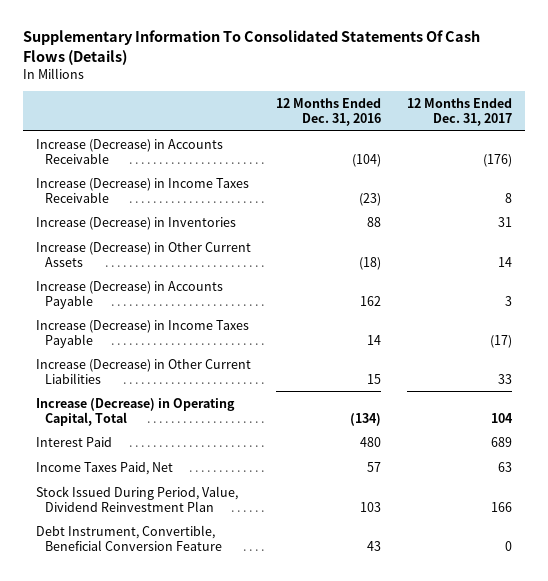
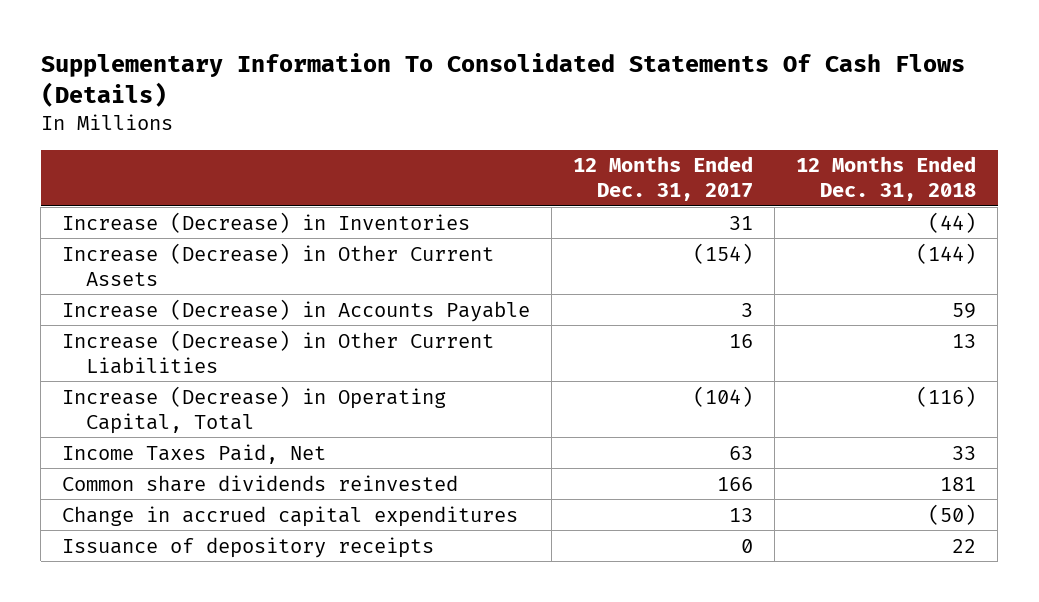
- | 12 Months Ended Dec. 31, 2016 | 12 Months Ended Dec. 31, 2017
+ | 12 Months Ended Dec. 31, 2017 | 12 Months Ended Dec. 31, 2018
- Increase (Decrease) in Accounts Receivable | (104) | (176)
- Increase (Decrease) in Income Taxes Receivable | (23) | 8
- Increase (Decrease) in Other Current Assets | (18) | 14
+ Increase (Decrease) in Other Current Assets | (154) | (144)
- Increase (Decrease) in Income Taxes Payable | 14 | (17)
- Increase (Decrease) in Other Current Liabilities | 15 | 33
- Increase (Decrease) in Operating Capital, Total | (134) | 104
- Interest Paid | 480 | 689
+ Increase (Decrease) in Other Current Liabilities | 16 | 13
+ Increase (Decrease) in Operating Capital, Total | (104) | (116)
- Stock Issued During Period, Value, Dividend Reinvestment Plan | 103 | 166
- Debt Instrument, Convertible, Beneficial Conversion Feature | 43 | 0
+ Common share dividends reinvested | 166 | 181
+ Change in accrued capital expenditures | 13 | (50)
+ Issuance of depository receipts | 0 | 22

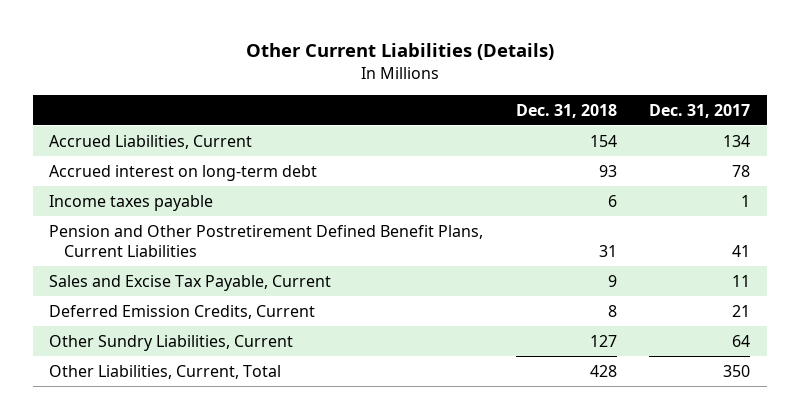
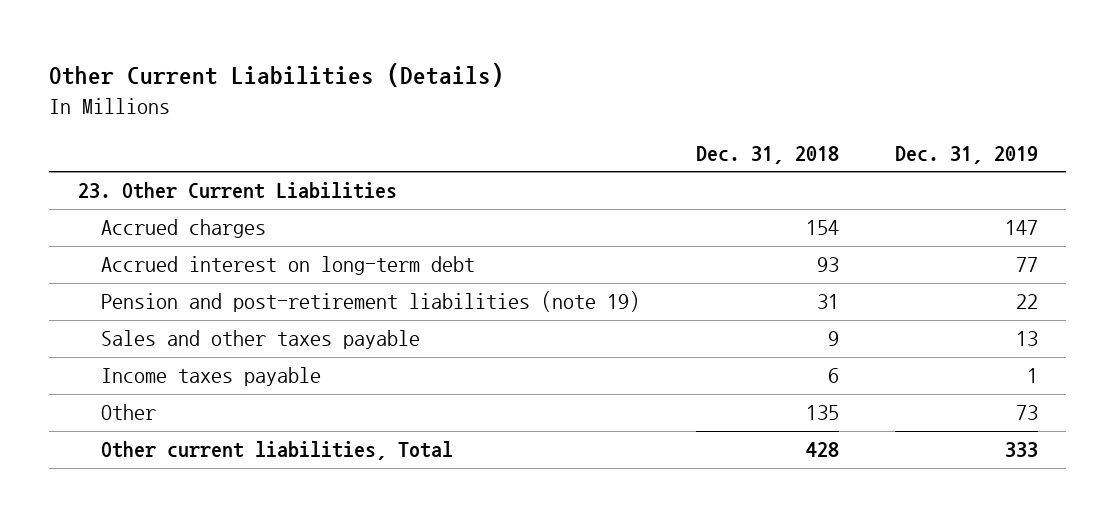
- | Dec. 31, 2018 | Dec. 31, 2017
+ | Dec. 31, 2018 | Dec. 31, 2019
- Accrued Liabilities, Current | 154 | 134
+ 23. Other Current Liabilities
+ Accrued charges | 154 | 147
+ Pension and post-retirement liabilities (note 19) | 31 | 22
+ Sales and other taxes payable | 9 | 13
- Pension and Other Postretirement Defined Benefit Plans, Current Liabilities | 31 | 41
- Sales and Excise Tax Payable, Current | 9 | 11
- Deferred Emission Credits, Current | 8 | 21
- Other Sundry Liabilities, Current | 127 | 64
- Other Liabilities, Current, Total | 428 | 350
+ Other | 135 | 73
+ Other current liabilities, Total | 428 | 333

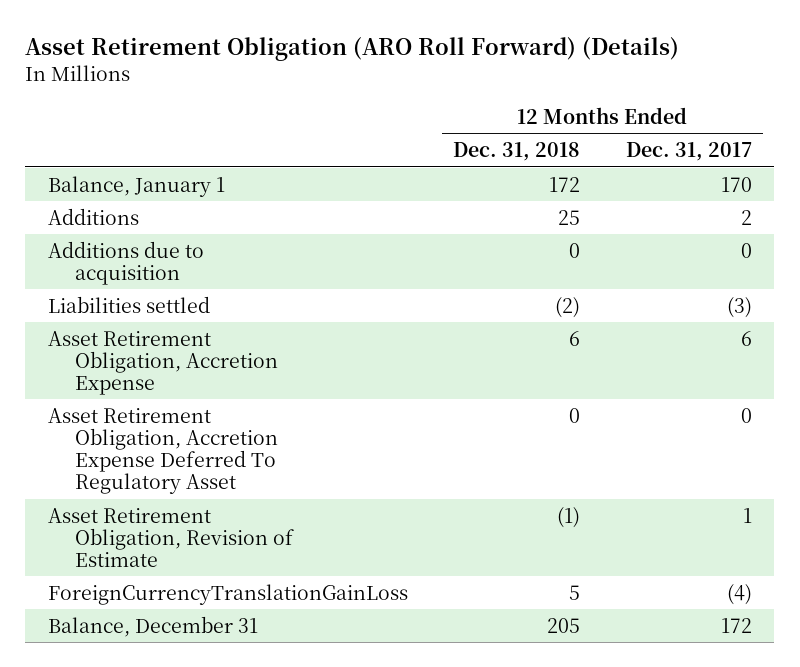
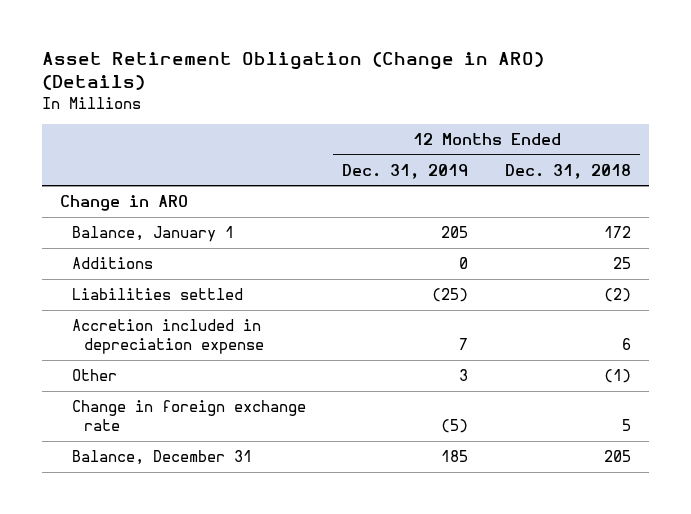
- Asset Retirement Obligation (ARO Roll Forward) (Details)
+ Asset Retirement Obligation (Change in ARO) (Details)
- | 12 Months Ended Dec. 31, 2018 | 12 Months Ended Dec. 31, 2017
+ | 12 Months Ended Dec. 31, 2019 | 12 Months Ended Dec. 31, 2018
+ Change in ARO
- Additions due to acquisition | 0 | 0
- Asset Retirement Obligation, Accretion Expense | 6 | 6
- Asset Retirement Obligation, Accretion Expense Deferred To Regulatory Asset | 0 | 0
- Asset Retirement Obligation, Revision of Estimate | (1) | 1
- ForeignCurrencyTranslationGainLoss | 5 | (4)
+ Accretion included in depreciation expense | 7 | 6
+ Other | 3 | (1)
+ Change in foreign exchange rate | (5) | 5

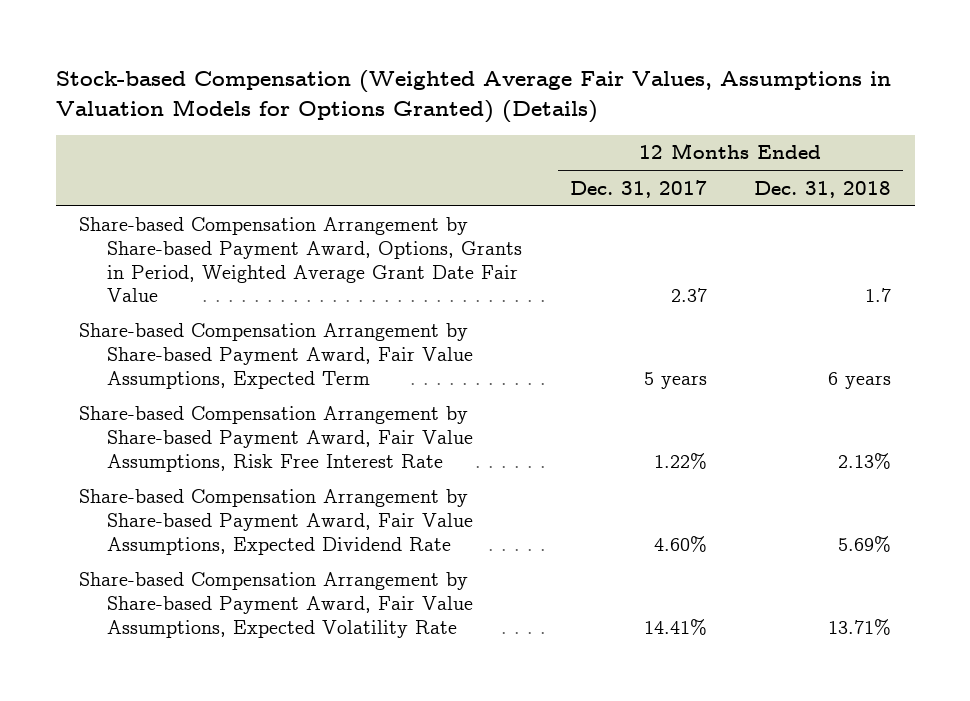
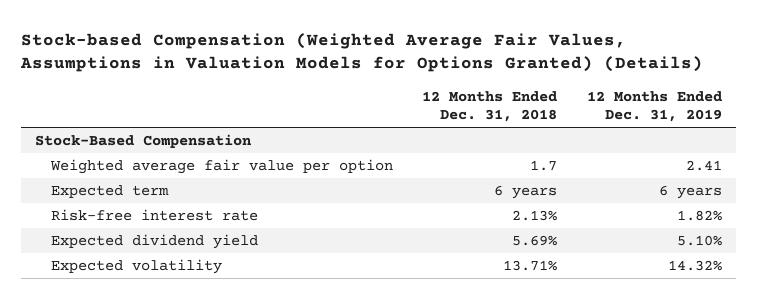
- | 12 Months Ended Dec. 31, 2017 | 12 Months Ended Dec. 31, 2018
+ | 12 Months Ended Dec. 31, 2018 | 12 Months Ended Dec. 31, 2019
- Share-based Compensation Arrangement by Share-based Payment Award, Options, Grants in Period, Weighted Average Grant Date Fair Value | 2.37 | 1.7
- Share-based Compensation Arrangement by Share-based Payment Award, Fair Value Assumptions, Expected Term | 5 years | 6 years
- Share-based Compensation Arrangement by Share-based Payment Award, Fair Value Assumptions, Risk Free Interest Rate | 1.22% | 2.13%
- Share-based Compensation Arrangement by Share-based Payment Award, Fair Value Assumptions, Expected Dividend Rate | 4.60% | 5.69%
- Share-based Compensation Arrangement by Share-based Payment Award, Fair Value Assumptions, Expected Volatility Rate | 14.41% | 13.71%
+ Stock-Based Compensation
+ Weighted average fair value per option | 1.7 | 2.41
+ Expected term | 6 years | 6 years
+ Risk-free interest rate | 2.13% | 1.82%
+ Expected dividend yield | 5.69% | 5.10%
+ Expected volatility | 13.71% | 14.32%

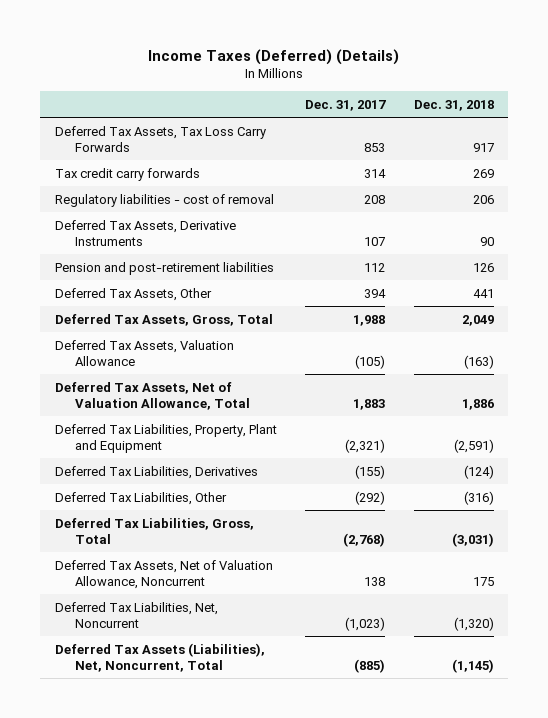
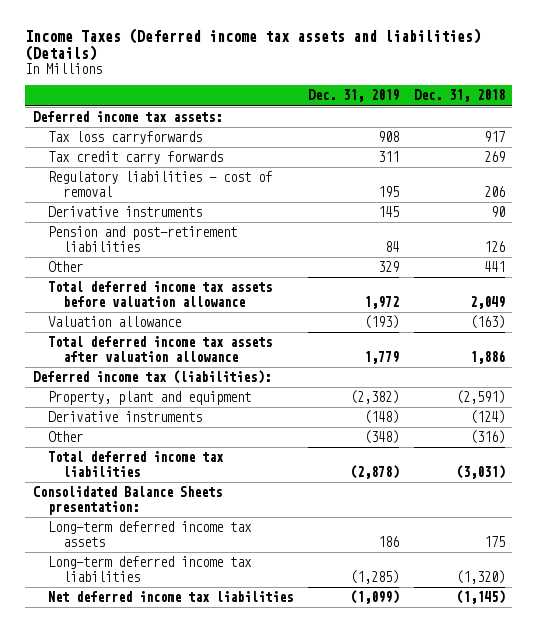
- Income Taxes (Deferred) (Details)
+ Income Taxes (Deferred income tax assets and liabilities) (Details)
- | Dec. 31, 2017 | Dec. 31, 2018
+ | Dec. 31, 2019 | Dec. 31, 2018
- Deferred Tax Assets, Tax Loss Carry Forwards | 853 | 917
+ Deferred income tax assets:
+ Tax loss carryforwards | 908 | 917
- Deferred Tax Assets, Derivative Instruments | 107 | 90
+ Derivative instruments | 145 | 90
- Deferred Tax Assets, Other | 394 | 441
- Deferred Tax Assets, Gross, Total | 1,988 | 2,049
- Deferred Tax Assets, Valuation Allowance | (105) | (163)
- Deferred Tax Assets, Net of Valuation Allowance, Total | 1,883 | 1,886
- Deferred Tax Liabilities, Property, Plant and Equipment | (2,321) | (2,591)
- Deferred Tax Liabilities, Derivatives | (155) | (124)
- Deferred Tax Liabilities, Other | (292) | (316)
- Deferred Tax Liabilities, Gross, Total | (2,768) | (3,031)
- Deferred Tax Assets, Net of Valuation Allowance, Noncurrent | 138 | 175
- Deferred Tax Liabilities, Net, Noncurrent | (1,023) | (1,320)
- Deferred Tax Assets (Liabilities), Net, Noncurrent, Total | (885) | (1,145)
+ Other | 329 | 441
+ Total deferred income tax assets before valuation allowance | 1,972 | 2,049
+ Valuation allowance | (193) | (163)
+ Total deferred income tax assets after valuation allowance | 1,779 | 1,886
+ Deferred income tax (liabilities):
+ Property, plant and equipment | (2,382) | (2,591)
+ Derivative instruments | (148) | (124)
+ Other | (348) | (316)
+ Total deferred income tax liabilities | (2,878) | (3,031)
+ Consolidated Balance Sheets presentation:
+ Long-term deferred income tax assets | 186 | 175
+ Long-term deferred income tax liabilities | (1,285) | (1,320)
+ Net deferred income tax liabilities | (1,099) | (1,145)

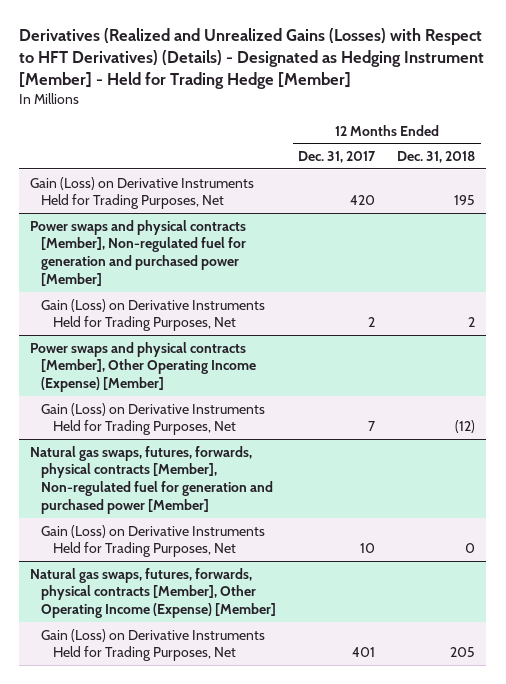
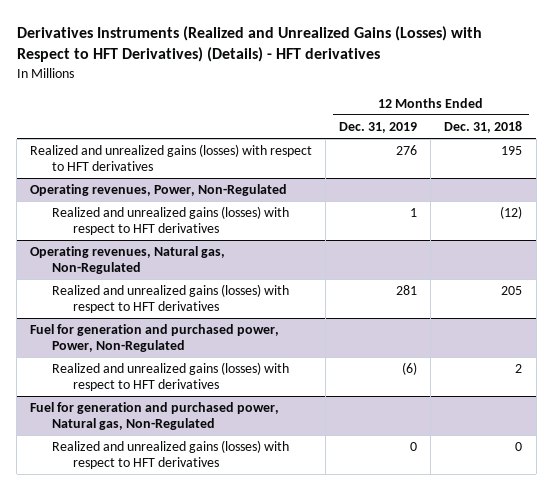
- Derivatives (Realized and Unrealized Gains (Losses) with Respect to HFT Derivatives) (Details) - Designated as Hedging Instrument [Member] - Held for Trading Hedge [Member]
+ Derivatives Instruments (Realized and Unrealized Gains (Losses) with Respect to HFT Derivatives) (Details) - HFT derivatives
- | 12 Months Ended Dec. 31, 2017 | 12 Months Ended Dec. 31, 2018
+ | 12 Months Ended Dec. 31, 2019 | 12 Months Ended Dec. 31, 2018
- Gain (Loss) on Derivative Instruments Held for Trading Purposes, Net | 420 | 195
- Power swaps and physical contracts [Member], Non-regulated fuel for generation and purchased power [Member]
- Gain (Loss) on Derivative Instruments Held for Trading Purposes, Net | 2 | 2
- Power swaps and physical contracts [Member], Other Operating Income (Expense) [Member]
- Gain (Loss) on Derivative Instruments Held for Trading Purposes, Net | 7 | (12)
- Natural gas swaps, futures, forwards, physical contracts [Member], Non-regulated fuel for generation and purchased power [Member]
- Gain (Loss) on Derivative Instruments Held for Trading Purposes, Net | 10 | 0
- Natural gas swaps, futures, forwards, physical contracts [Member], Other Operating Income (Expense) [Member]
- Gain (Loss) on Derivative Instruments Held for Trading Purposes, Net | 401 | 205
+ Realized and unrealized gains (losses) with respect to HFT derivatives | 276 | 195
+ Operating revenues, Power, Non-Regulated
+ Realized and unrealized gains (losses) with respect to HFT derivatives | 1 | (12)
+ Operating revenues, Natural gas, Non-Regulated
+ Realized and unrealized gains (losses) with respect to HFT derivatives | 281 | 205
+ Fuel for generation and purchased power, Power, Non-Regulated
+ Realized and unrealized gains (losses) with respect to HFT derivatives | (6) | 2
+ Fuel for generation and purchased power, Natural gas, Non-Regulated
+ Realized and unrealized gains (losses) with respect to HFT derivatives | 0 | 0

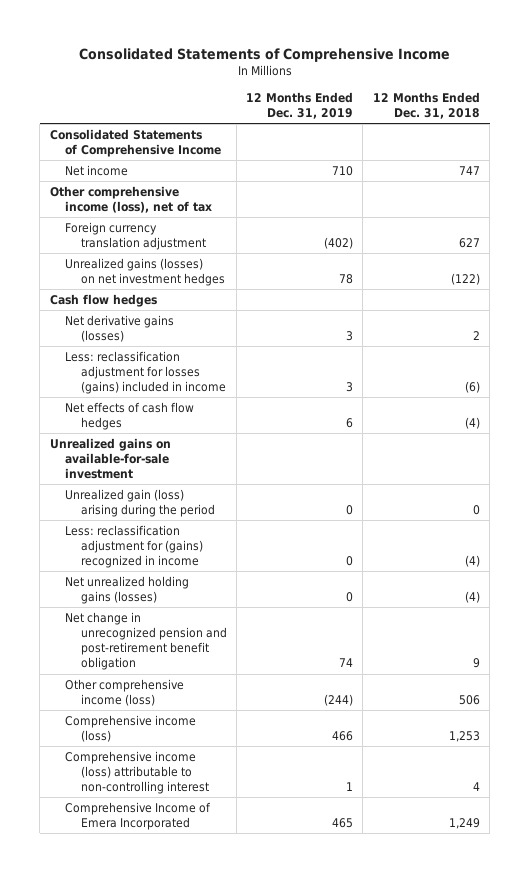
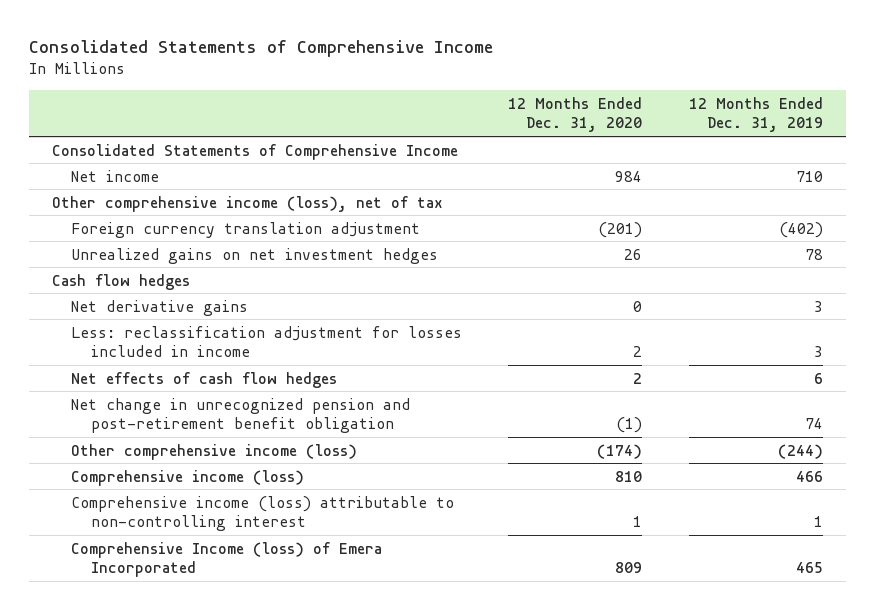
- | 12 Months Ended Dec. 31, 2019 | 12 Months Ended Dec. 31, 2018
+ | 12 Months Ended Dec. 31, 2020 | 12 Months Ended Dec. 31, 2019
- Unrealized gains (losses) on net investment hedges | 78 | (122)
+ Unrealized gains on net investment hedges | 26 | 78
- Net derivative gains (losses) | 3 | 2
- Less: reclassification adjustment for losses (gains) included in income | 3 | (6)
+ Net derivative gains | 0 | 3
+ Less: reclassification adjustment for losses included in income | 2 | 3
- Unrealized gains on available-for-sale investment
- Unrealized gain (loss) arising during the period | 0 | 0
- Less: reclassification adjustment for (gains) recognized in income | 0 | (4)
- Net unrealized holding gains (losses) | 0 | (4)
- Comprehensive Income of Emera Incorporated | 465 | 1,249
+ Comprehensive Income (loss) of Emera Incorporated | 809 | 465

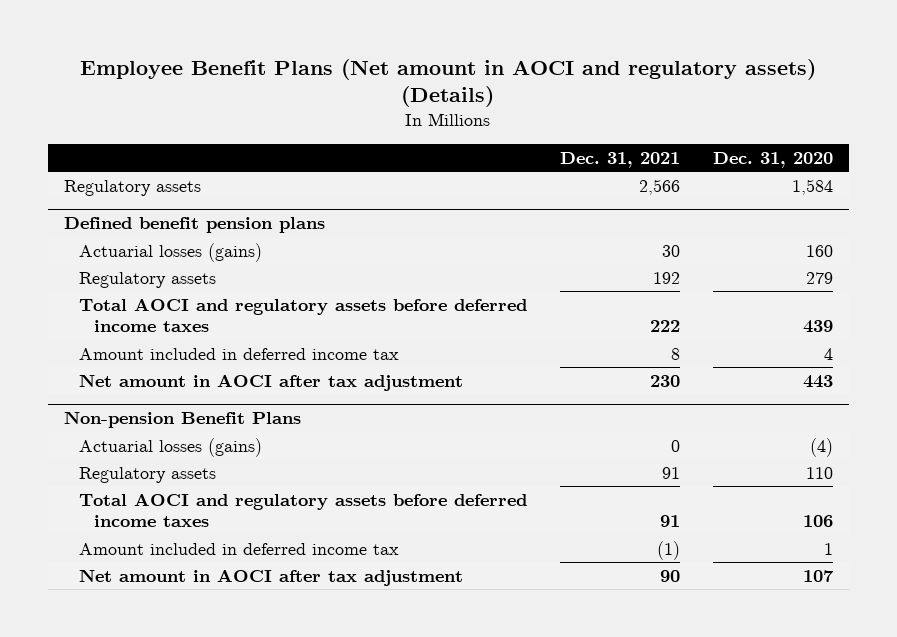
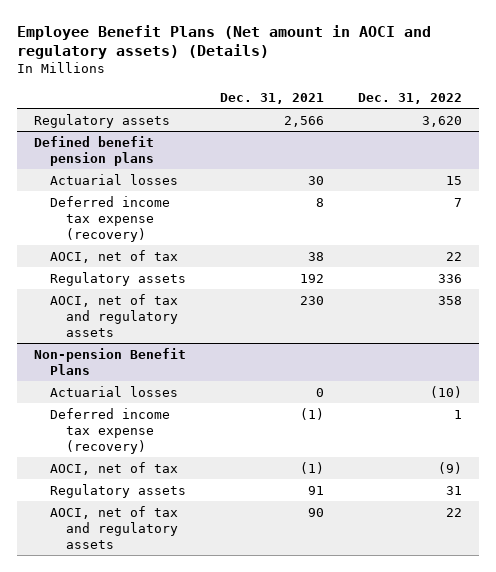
- | Dec. 31, 2021 | Dec. 31, 2020
+ | Dec. 31, 2021 | Dec. 31, 2022
@ Defined benefit pension plans
- Actuarial losses (gains) | 30 | 160
+ Actuarial losses | 30 | 15
+ Deferred income tax expense (recovery) | 8 | 7
+ AOCI, net of tax | 38 | 22
- Total AOCI and regulatory assets before deferred income taxes | 222 | 439
- Amount included in deferred income tax | 8 | 4
- Net amount in AOCI after tax adjustment | 230 | 443
+ AOCI, net of tax and regulatory assets | 230 | 358
@ Non-pension Benefit Plans
- Actuarial losses (gains) | 0 | (4)
+ Actuarial losses | 0 | (10)
+ Deferred income tax expense (recovery) | (1) | 1
+ AOCI, net of tax | (1) | (9)
- Total AOCI and regulatory assets before deferred income taxes | 91 | 106
- Amount included in deferred income tax | (1) | 1
- Net amount in AOCI after tax adjustment | 90 | 107
+ AOCI, net of tax and regulatory assets | 90 | 22

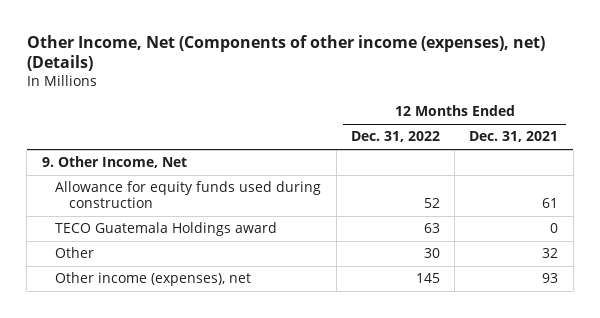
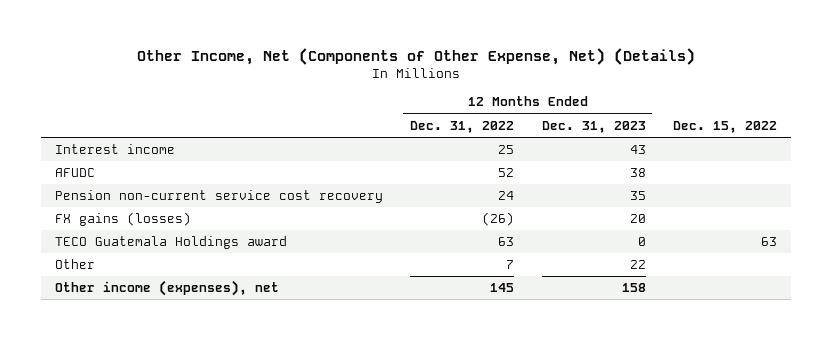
- Other Income, Net (Components of other income (expenses), net) (Details)
+ Other Income, Net (Components of Other Expense, Net) (Details)
- | 12 Months Ended Dec. 31, 2022 | 12 Months Ended Dec. 31, 2021
+ | 12 Months Ended Dec. 31, 2022 | 12 Months Ended Dec. 31, 2023 | Dec. 15, 2022
- 9. Other Income, Net
- Allowance for equity funds used during construction | 52 | 61
+ Interest income | 25 | 43 |
+ AFUDC | 52 | 38 |
+ Pension non-current service cost recovery | 24 | 35 |
+ FX gains (losses) | (26) | 20 |
- Other | 30 | 32
+ Other | 7 | 22 |

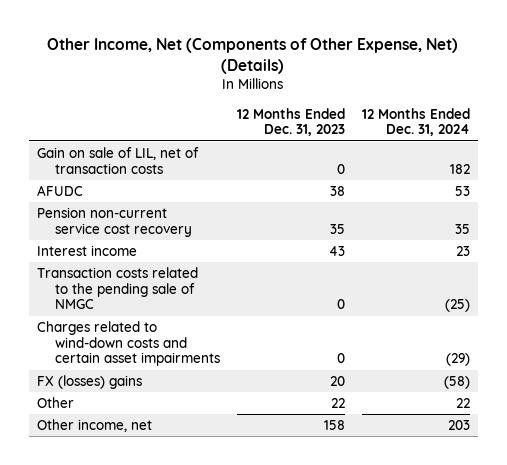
- | 12 Months Ended Dec. 31, 2022 | 12 Months Ended Dec. 31, 2023 | Dec. 15, 2022
+ | 12 Months Ended Dec. 31, 2023 | 12 Months Ended Dec. 31, 2024
+ Gain on sale of LIL, net of transaction costs | 0 | 182
- FX gains (losses) | (26) | 20 |
- TECO Guatemala Holdings award | 63 | 0 | 63
moved down: Interest income | 43 | 23
+ Transaction costs related to the pending sale of NMGC | 0 | (25)
+ Charges related to wind-down costs and certain asset impairments | 0 | (29)
+ FX (losses) gains | 20 | (58)
- Other income (expenses), net | 145 | 158 |
+ Other income, net | 158 | 203

